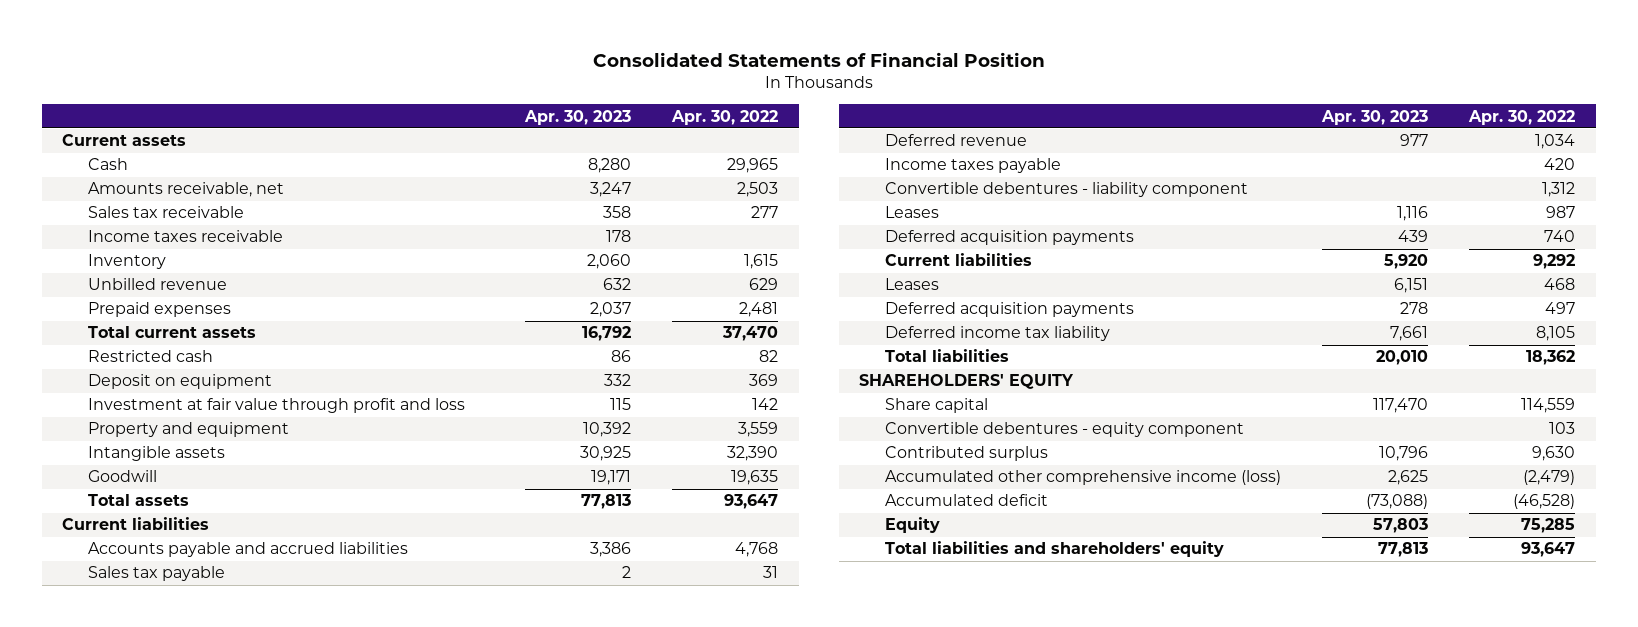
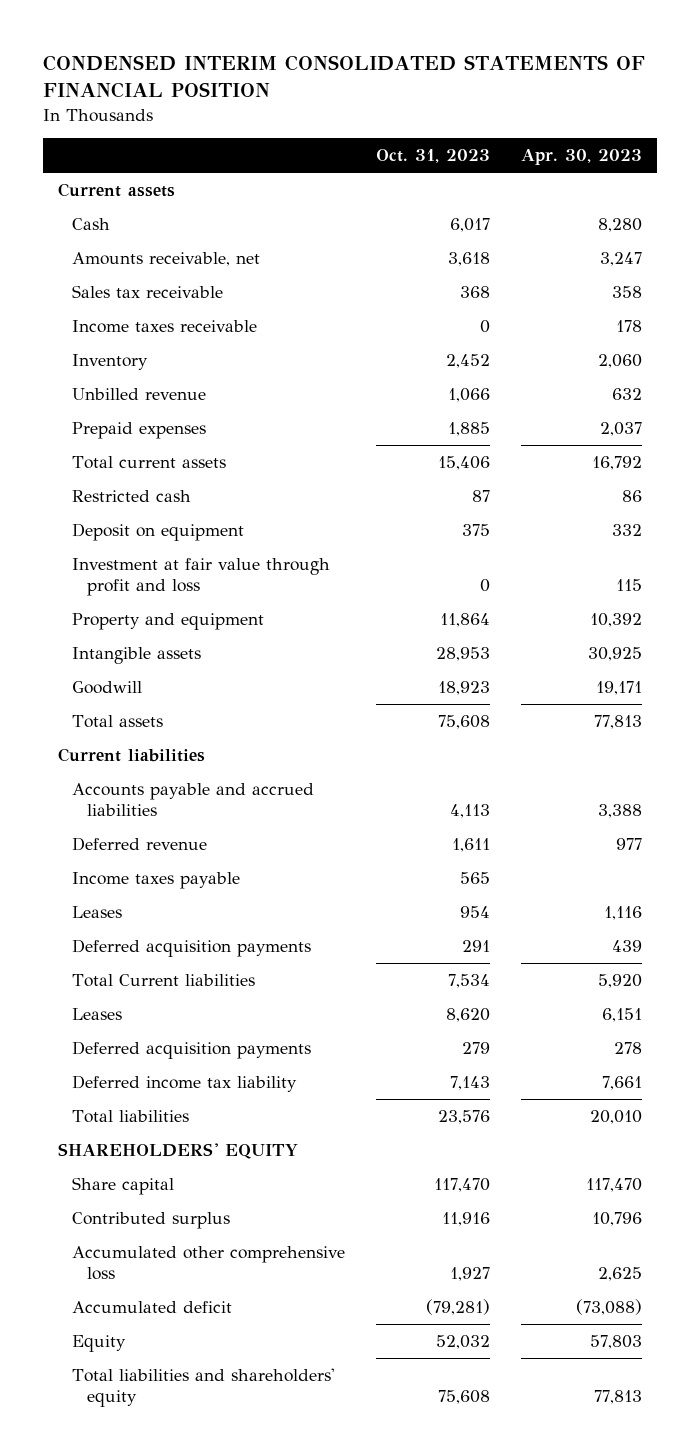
- Consolidated Statements of Financial Position
+ CONDENSED INTERIM CONSOLIDATED STATEMENTS OF FINANCIAL POSITION
- | Apr. 30, 2023 | Apr. 30, 2022
+ | Oct. 31, 2023 | Apr. 30, 2023
- Accounts payable and accrued liabilities | 3,386 | 4,768
- Sales tax payable | 2 | 31
+ Accounts payable and accrued liabilities | 4,113 | 3,388
- Convertible debentures - liability component | | 1,312
- Current liabilities | 5,920 | 9,292
+ Total Current liabilities | 7,534 | 5,920
- Convertible debentures - equity component | | 103
- Accumulated other comprehensive income (loss) | 2,625 | (2,479)
+ Accumulated other comprehensive loss | 1,927 | 2,625

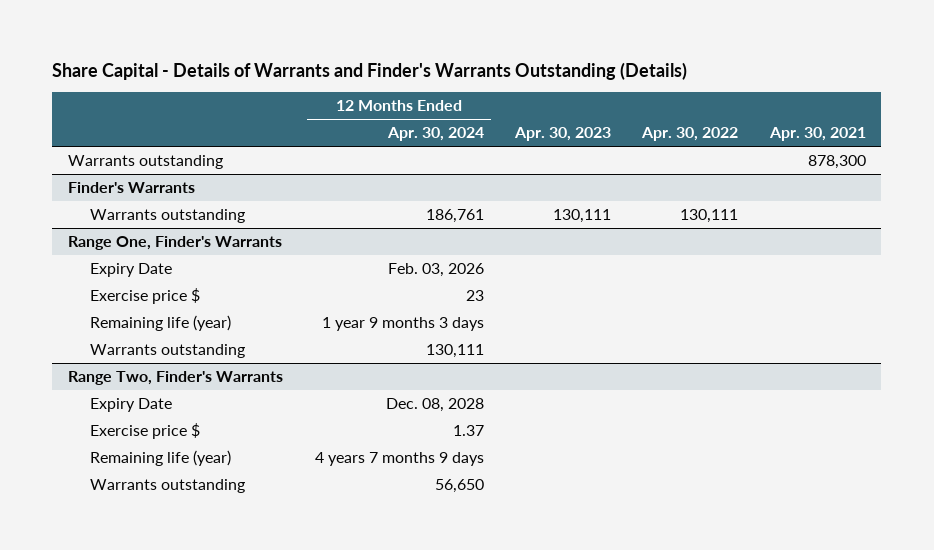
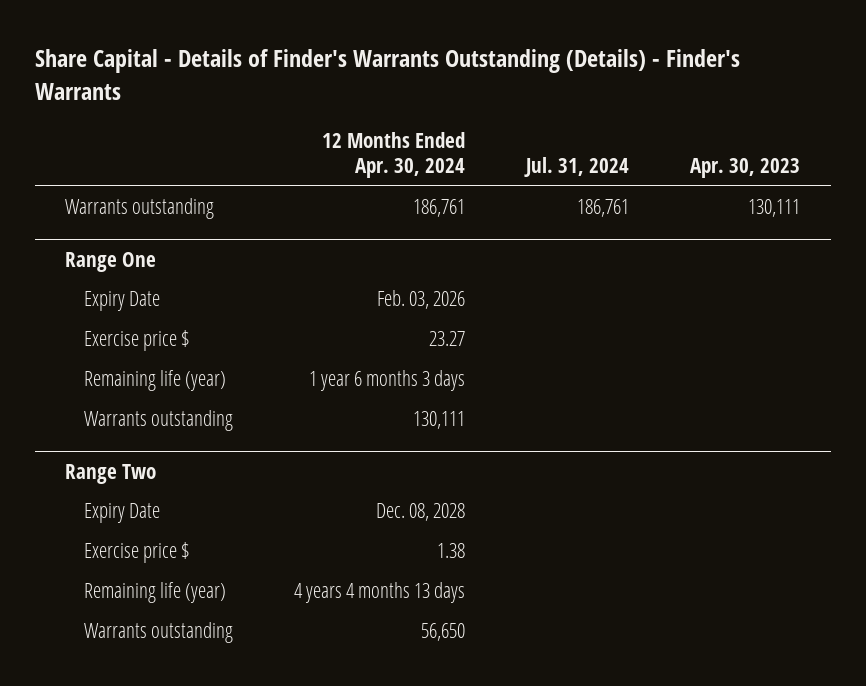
- Share Capital - Details of Warrants and Finder's Warrants Outstanding (Details)
+ Share Capital - Details of Finder's Warrants Outstanding (Details) - Finder's Warrants
- | 12 Months Ended Apr. 30, 2024 | Apr. 30, 2023 | Apr. 30, 2022 | Apr. 30, 2021
+ | 12 Months Ended Apr. 30, 2024 | Jul. 31, 2024 | Apr. 30, 2023
- Warrants outstanding | | | | 878,300
- Finder's Warrants
- Range One, Finder's Warrants
+ Range One
- Exercise price $ | 23 | | |
- Remaining life (year) | 1 year 9 months 3 days | | |
+ Exercise price $ | 23.27 | |
+ Remaining life (year) | 1 year 6 months 3 days | |
- Range Two, Finder's Warrants
+ Range Two
- Exercise price $ | 1.37 | | |
- Remaining life (year) | 4 years 7 months 9 days | | |
+ Exercise price $ | 1.38 | |
+ Remaining life (year) | 4 years 4 months 13 days | |

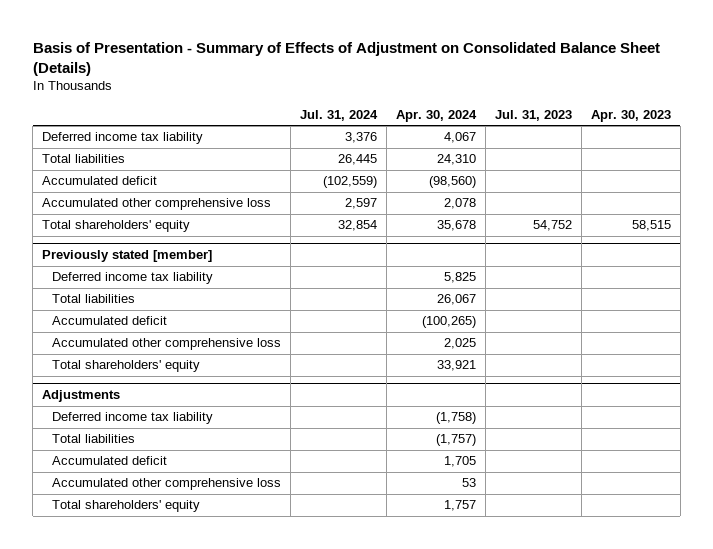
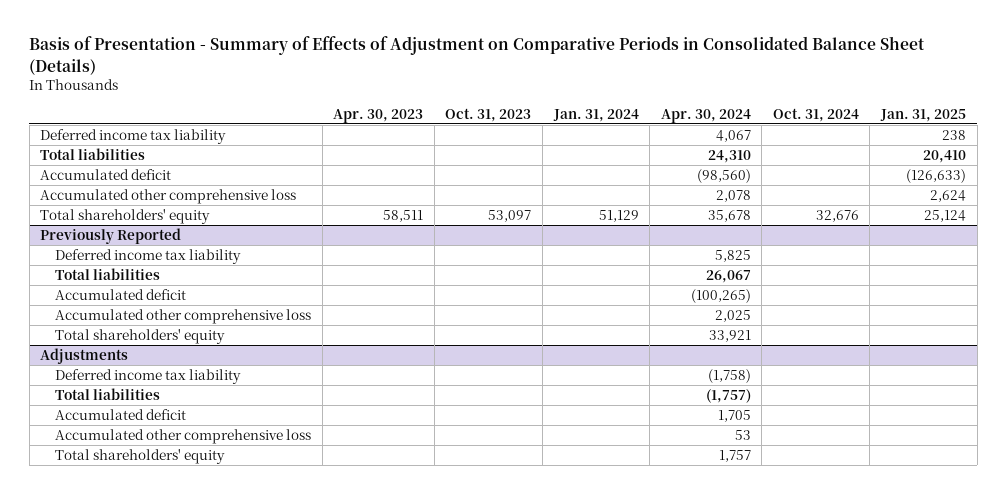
- Basis of Presentation - Summary of Effects of Adjustment on Consolidated Balance Sheet (Details)
+ Basis of Presentation - Summary of Effects of Adjustment on Comparative Periods in Consolidated Balance Sheet (Details)
- | Jul. 31, 2024 | Apr. 30, 2024 | Jul. 31, 2023 | Apr. 30, 2023
+ | Apr. 30, 2023 | Oct. 31, 2023 | Jan. 31, 2024 | Apr. 30, 2024 | Oct. 31, 2024 | Jan. 31, 2025
- Total shareholders' equity | 32,854 | 35,678 | 54,752 | 58,515
- Previously stated [member]
+ Total shareholders' equity | 58,511 | 53,097 | 51,129 | 35,678 | 32,676 | 25,124
+ Previously Reported

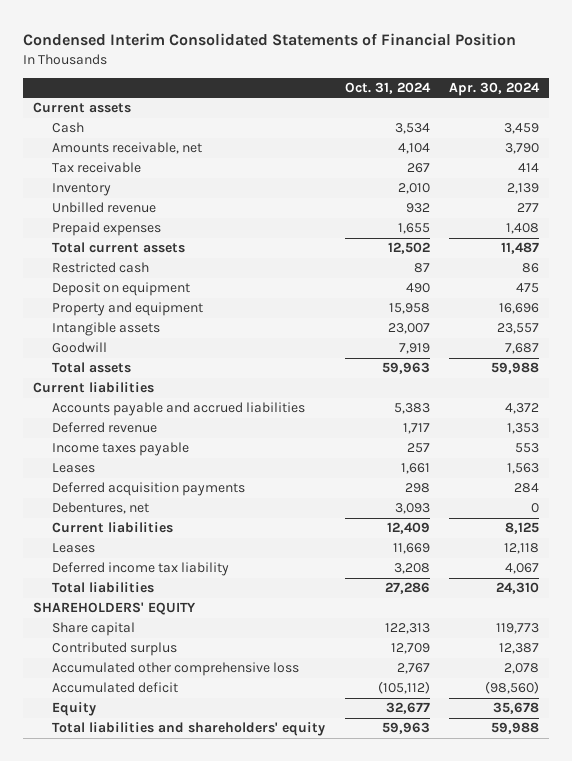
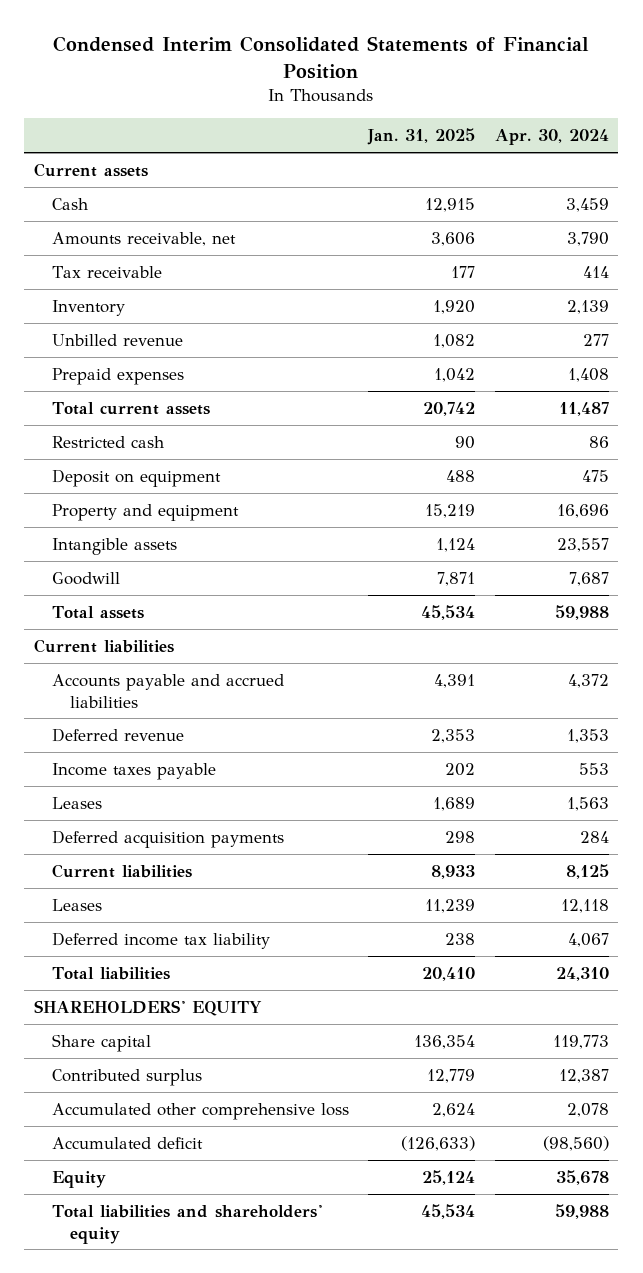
- | Oct. 31, 2024 | Apr. 30, 2024
+ | Jan. 31, 2025 | Apr. 30, 2024
- Debentures, net | 3,093 | 0

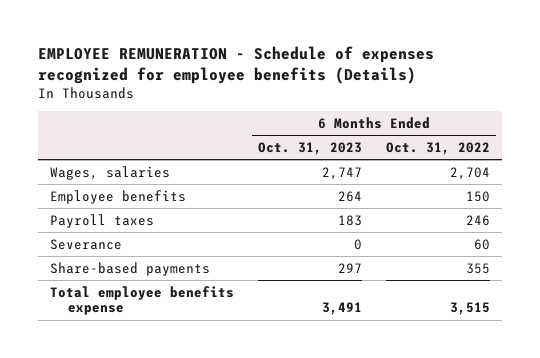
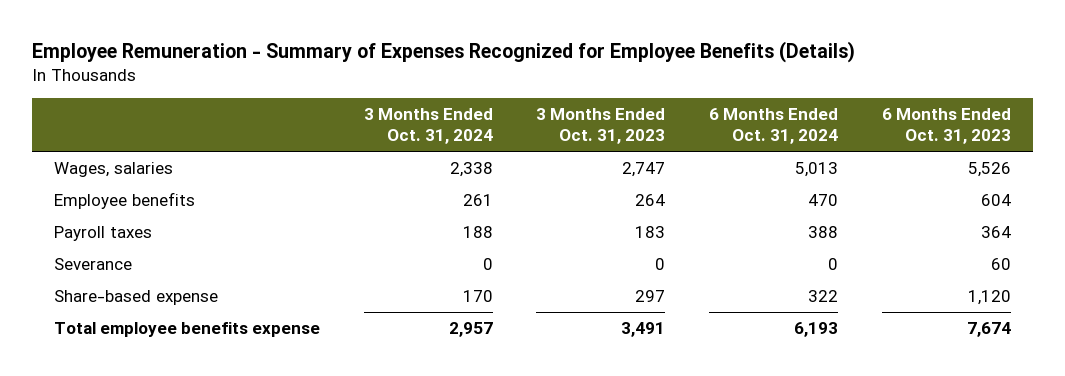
- EMPLOYEE REMUNERATION - Schedule of expenses recognized for employee benefits (Details)
+ Employee Remuneration - Summary of Expenses Recognized for Employee Benefits (Details)
- | 6 Months Ended Oct. 31, 2023 | 6 Months Ended Oct. 31, 2022
+ | 3 Months Ended Oct. 31, 2024 | 3 Months Ended Oct. 31, 2023 | 6 Months Ended Oct. 31, 2024 | 6 Months Ended Oct. 31, 2023
- Wages, salaries | 2,747 | 2,704
- Employee benefits | 264 | 150
- Payroll taxes | 183 | 246
- Severance | 0 | 60
- Share-based payments | 297 | 355
- Total employee benefits expense | 3,491 | 3,515
+ Wages, salaries | 2,338 | 2,747 | 5,013 | 5,526
+ Employee benefits | 261 | 264 | 470 | 604
+ Payroll taxes | 188 | 183 | 388 | 364
+ Severance | 0 | 0 | 0 | 60
+ Share-based expense | 170 | 297 | 322 | 1,120
+ Total employee benefits expense | 2,957 | 3,491 | 6,193 | 7,674

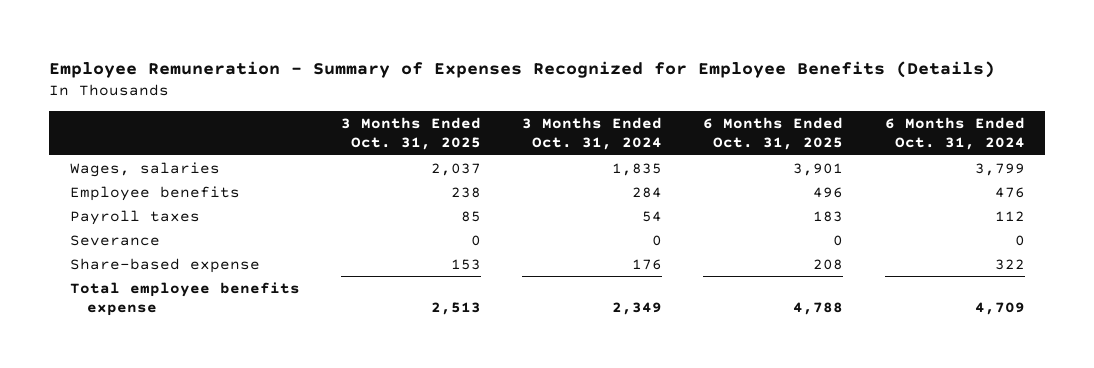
- | 3 Months Ended Oct. 31, 2024 | 3 Months Ended Oct. 31, 2023 | 6 Months Ended Oct. 31, 2024 | 6 Months Ended Oct. 31, 2023
+ | 3 Months Ended Oct. 31, 2025 | 3 Months Ended Oct. 31, 2024 | 6 Months Ended Oct. 31, 2025 | 6 Months Ended Oct. 31, 2024
- Wages, salaries | 2,338 | 2,747 | 5,013 | 5,526
- Employee benefits | 261 | 264 | 470 | 604
- Payroll taxes | 188 | 183 | 388 | 364
+ Wages, salaries | 2,037 | 1,835 | 3,901 | 3,799
+ Employee benefits | 238 | 284 | 496 | 476
+ Payroll taxes | 85 | 54 | 183 | 112
- Share-based expense | 170 | 297 | 322 | 1,120
- Total employee benefits expense | 2,957 | 3,491 | 6,193 | 7,674
+ Share-based expense | 153 | 176 | 208 | 322
+ Total employee benefits expense | 2,513 | 2,349 | 4,788 | 4,709

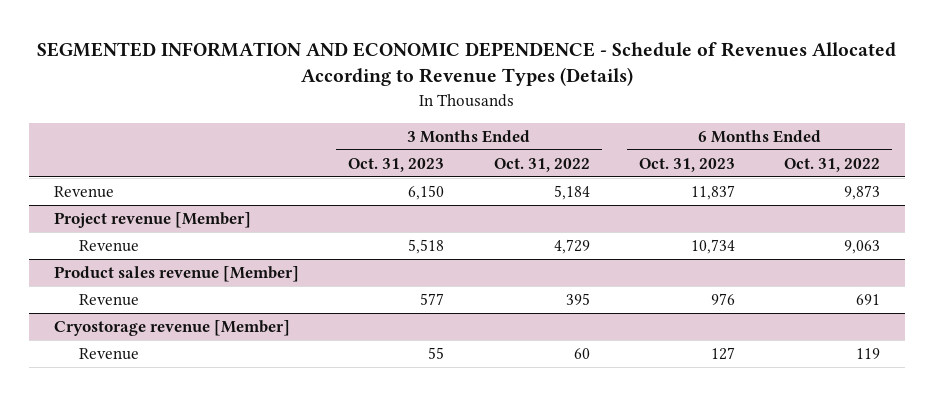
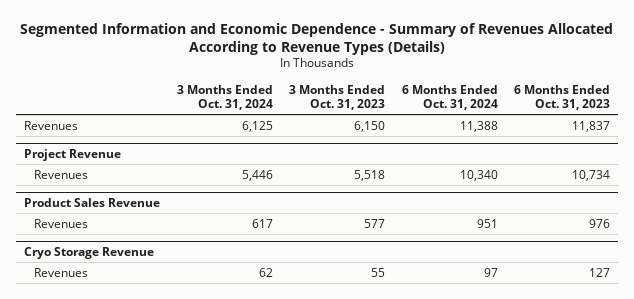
- SEGMENTED INFORMATION AND ECONOMIC DEPENDENCE - Schedule of Revenues Allocated According to Revenue Types (Details)
+ Segmented Information and Economic Dependence - Summary of Revenues Allocated According to Revenue Types (Details)
- | 3 Months Ended Oct. 31, 2023 | 3 Months Ended Oct. 31, 2022 | 6 Months Ended Oct. 31, 2023 | 6 Months Ended Oct. 31, 2022
+ | 3 Months Ended Oct. 31, 2024 | 3 Months Ended Oct. 31, 2023 | 6 Months Ended Oct. 31, 2024 | 6 Months Ended Oct. 31, 2023
- Revenue | 6,150 | 5,184 | 11,837 | 9,873
- Project revenue [Member]
- Revenue | 5,518 | 4,729 | 10,734 | 9,063
- Product sales revenue [Member]
- Revenue | 577 | 395 | 976 | 691
- Cryostorage revenue [Member]
- Revenue | 55 | 60 | 127 | 119
+ Revenues | 6,125 | 6,150 | 11,388 | 11,837
+ Project Revenue
+ Revenues | 5,446 | 5,518 | 10,340 | 10,734
+ Product Sales Revenue
+ Revenues | 617 | 577 | 951 | 976
+ Cryo Storage Revenue
+ Revenues | 62 | 55 | 97 | 127

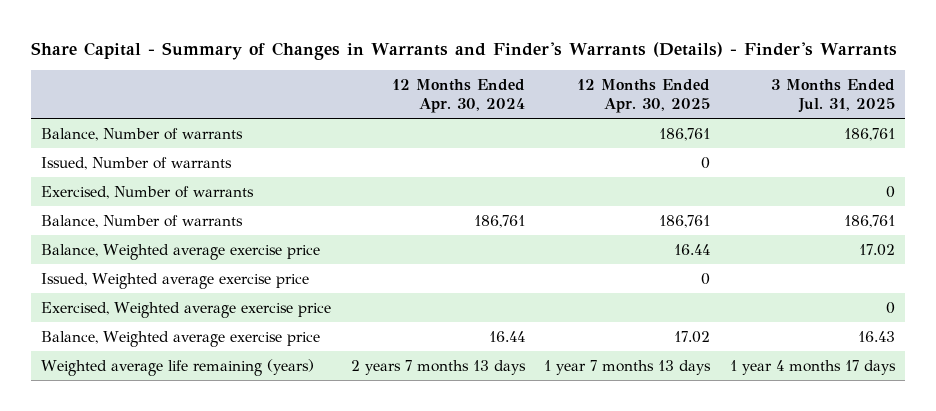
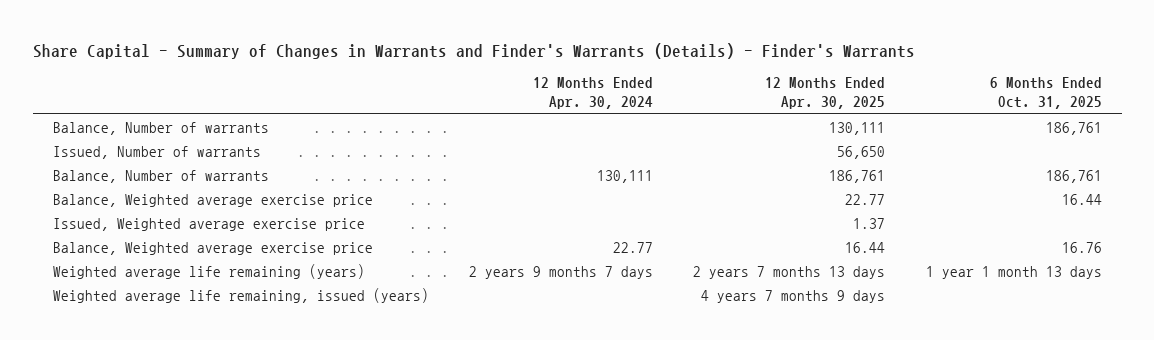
- | 12 Months Ended Apr. 30, 2024 | 12 Months Ended Apr. 30, 2025 | 3 Months Ended Jul. 31, 2025
+ | 12 Months Ended Apr. 30, 2024 | 12 Months Ended Apr. 30, 2025 | 6 Months Ended Oct. 31, 2025
- Balance, Number of warrants | | 186,761 | 186,761
- Issued, Number of warrants | | 0 |
- Exercised, Number of warrants | | | 0
- Balance, Number of warrants | 186,761 | 186,761 | 186,761
- Balance, Weighted average exercise price | | 16.44 | 17.02
- Issued, Weighted average exercise price | | 0 |
- Exercised, Weighted average exercise price | | | 0
- Balance, Weighted average exercise price | 16.44 | 17.02 | 16.43
- Weighted average life remaining (years) | 2 years 7 months 13 days | 1 year 7 months 13 days | 1 year 4 months 17 days
+ Balance, Number of warrants | | 130,111 | 186,761
+ Issued, Number of warrants | | 56,650 |
+ Balance, Number of warrants | 130,111 | 186,761 | 186,761
+ Balance, Weighted average exercise price | | 22.77 | 16.44
+ Issued, Weighted average exercise price | | 1.37 |
+ Balance, Weighted average exercise price | 22.77 | 16.44 | 16.76
+ Weighted average life remaining (years) | 2 years 9 months 7 days | 2 years 7 months 13 days | 1 year 1 month 13 days
+ Weighted average life remaining, issued (years) | | 4 years 7 months 9 days |

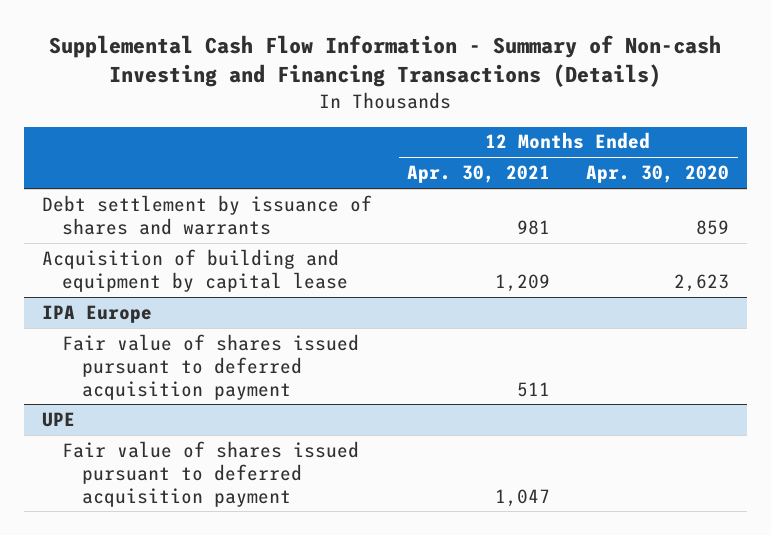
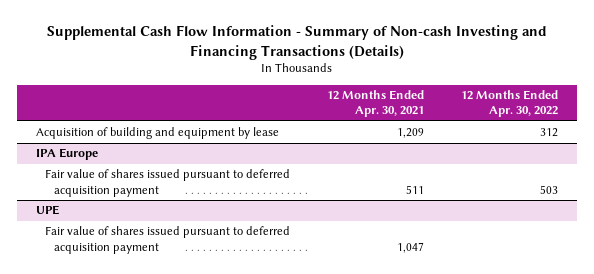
- | 12 Months Ended Apr. 30, 2021 | 12 Months Ended Apr. 30, 2020
+ | 12 Months Ended Apr. 30, 2021 | 12 Months Ended Apr. 30, 2022
- Debt settlement by issuance of shares and warrants | 981 | 859
- Acquisition of building and equipment by capital lease | 1,209 | 2,623
+ Acquisition of building and equipment by lease | 1,209 | 312

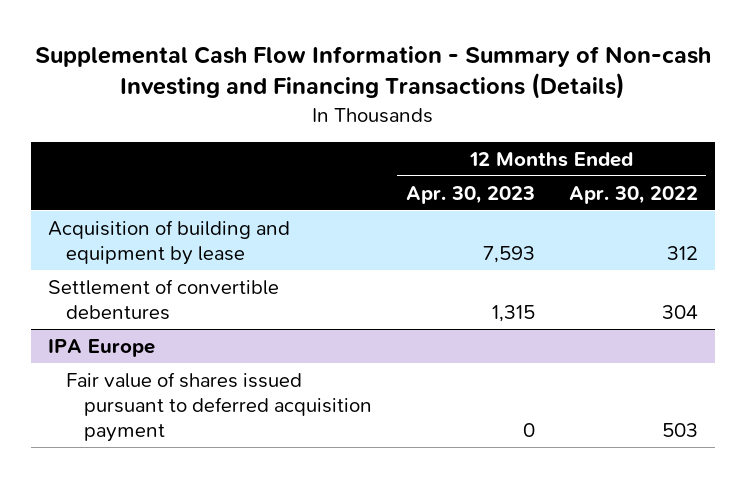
- | 12 Months Ended Apr. 30, 2021 | 12 Months Ended Apr. 30, 2022
+ | 12 Months Ended Apr. 30, 2023 | 12 Months Ended Apr. 30, 2022
+ Settlement of convertible debentures | 1,315 | 304
- UPE
- Fair value of shares issued pursuant to deferred acquisition payment | 1,047 |

